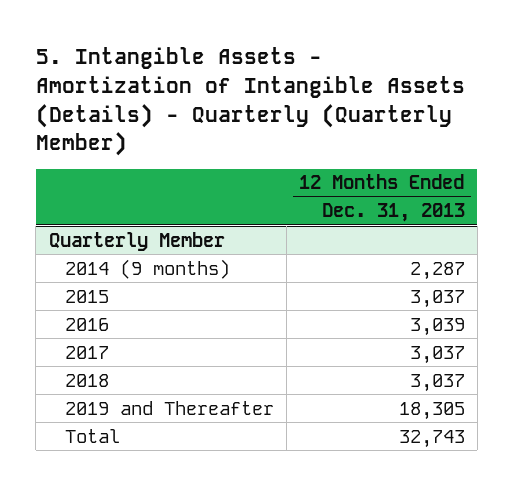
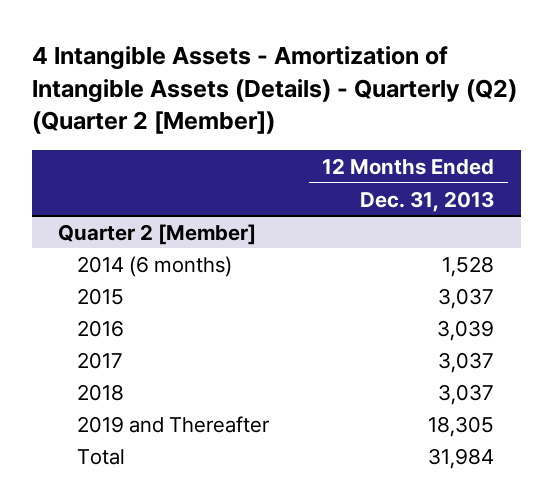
- 5. Intangible Assets - Amortization of Intangible Assets (Details) - Quarterly (Quarterly Member)
+ 4 Intangible Assets - Amortization of Intangible Assets (Details) - Quarterly (Q2) (Quarter 2 [Member])
- Quarterly Member
- 2014 (9 months) | 2,287
+ Quarter 2 [Member]
+ 2014 (6 months) | 1,528
- Total | 32,743
+ Total | 31,984

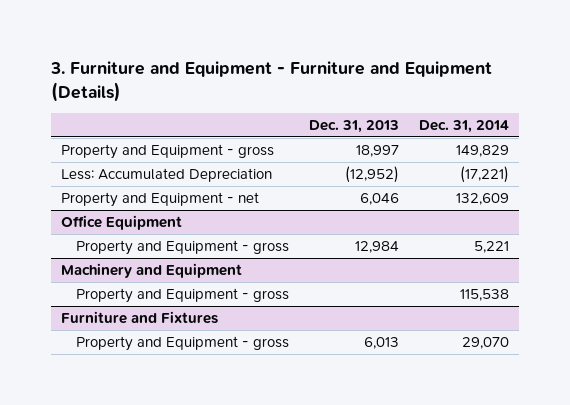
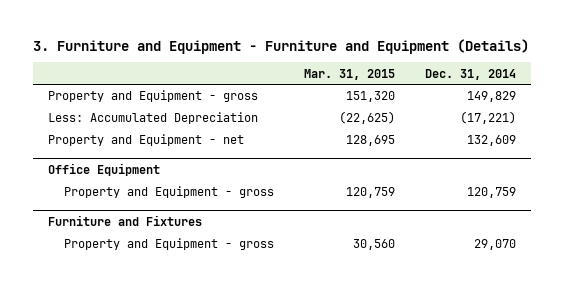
- | Dec. 31, 2013 | Dec. 31, 2014
+ | Mar. 31, 2015 | Dec. 31, 2014
@ Office Equipment
- Property and Equipment - gross | 12,984 | 5,221
- Machinery and Equipment
- Property and Equipment - gross | | 115,538
@ Office Equipment
+ Property and Equipment - gross | 120,759 | 120,759

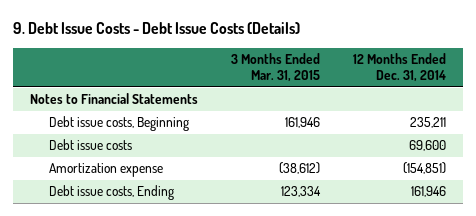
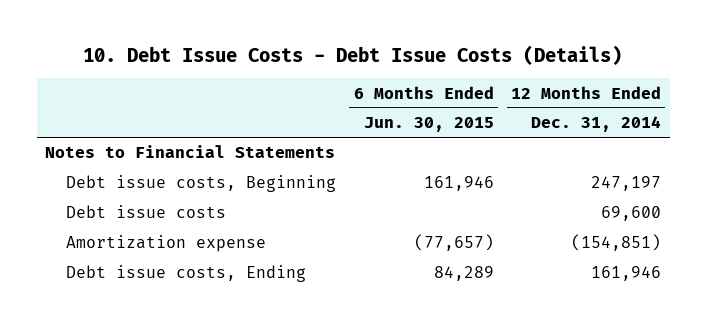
- 9. Debt Issue Costs - Debt Issue Costs (Details)
+ 10. Debt Issue Costs - Debt Issue Costs (Details)
- | 3 Months Ended Mar. 31, 2015 | 12 Months Ended Dec. 31, 2014
+ | 6 Months Ended Jun. 30, 2015 | 12 Months Ended Dec. 31, 2014
- Debt issue costs, Beginning | 161,946 | 235,211
+ Debt issue costs, Beginning | 161,946 | 247,197

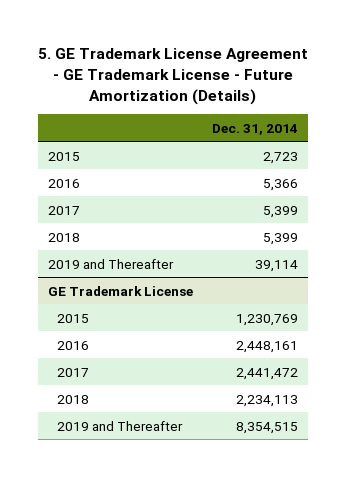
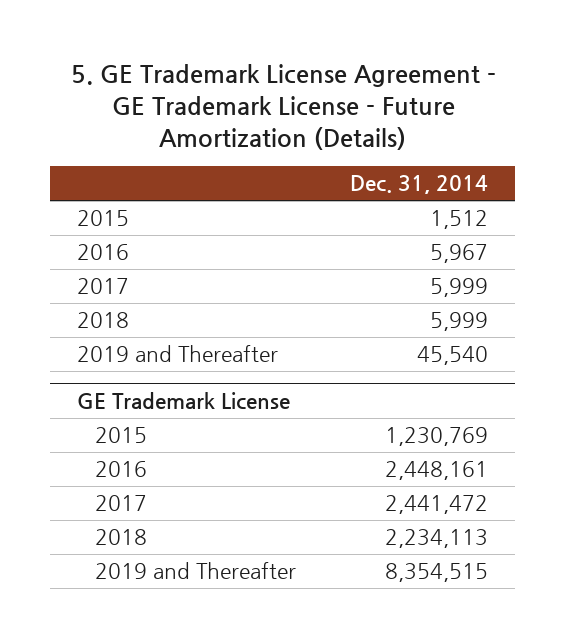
- 2015 | 2,723
- 2016 | 5,366
- 2017 | 5,399
- 2018 | 5,399
- 2019 and Thereafter | 39,114
+ 2015 | 1,512
+ 2016 | 5,967
+ 2017 | 5,999
+ 2018 | 5,999
+ 2019 and Thereafter | 45,540

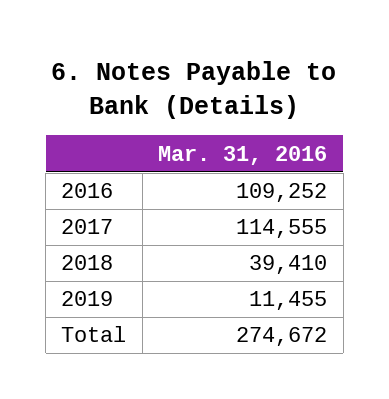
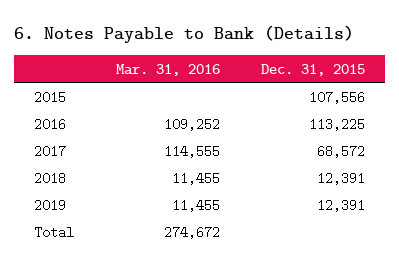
- | Mar. 31, 2016
+ | Mar. 31, 2016 | Dec. 31, 2015
+ 2015 | | 107,556
- 2018 | 39,410
+ 2018 | 11,455 | 12,391

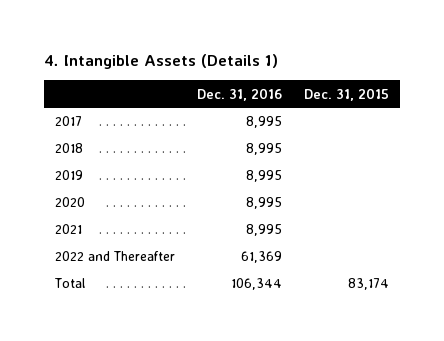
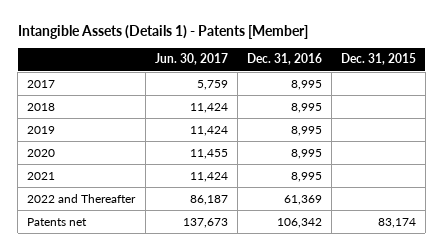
- 4. Intangible Assets (Details 1)
+ Intangible Assets (Details 1) - Patents [Member]
- | Dec. 31, 2016 | Dec. 31, 2015
+ | Jun. 30, 2017 | Dec. 31, 2016 | Dec. 31, 2015
- Total | 106,344 | 83,174
+ Patents net | 137,673 | 106,342 | 83,174

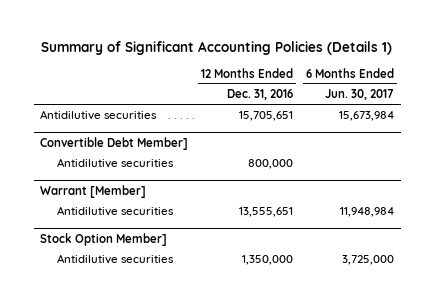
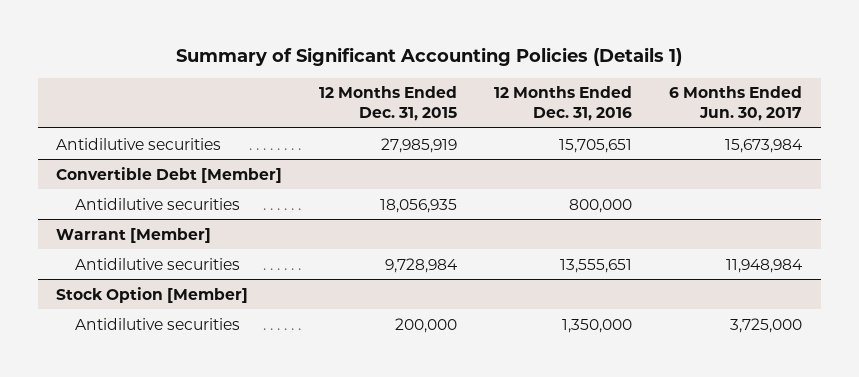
- | 12 Months Ended Dec. 31, 2016 | 6 Months Ended Jun. 30, 2017
+ | 12 Months Ended Dec. 31, 2015 | 12 Months Ended Dec. 31, 2016 | 6 Months Ended Jun. 30, 2017
- Convertible Debt Member]
+ Convertible Debt [Member]
- Stock Option Member]
+ Stock Option [Member]

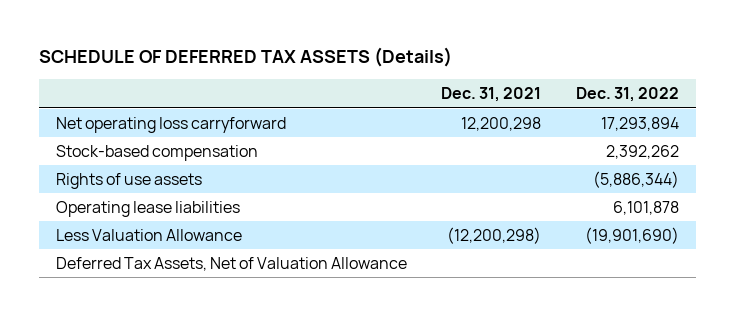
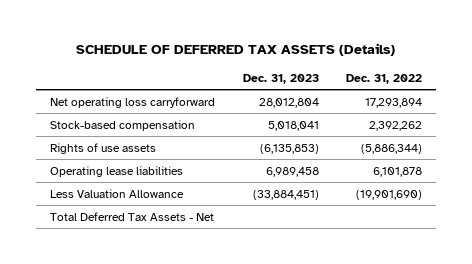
- | Dec. 31, 2021 | Dec. 31, 2022
+ | Dec. 31, 2023 | Dec. 31, 2022
- Deferred Tax Assets, Net of Valuation Allowance
+ Total Deferred Tax Assets - Net

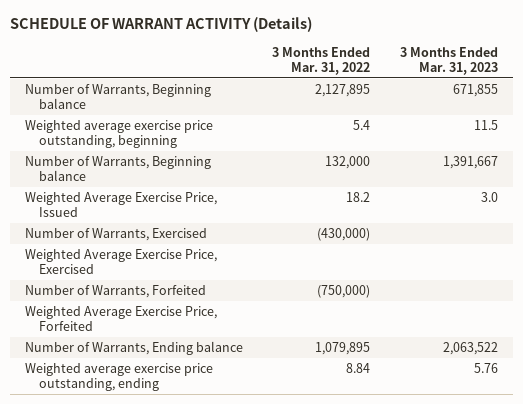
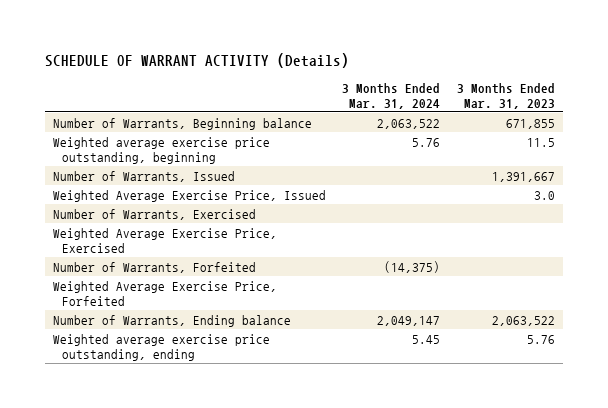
- | 3 Months Ended Mar. 31, 2022 | 3 Months Ended Mar. 31, 2023
+ | 3 Months Ended Mar. 31, 2024 | 3 Months Ended Mar. 31, 2023
- Number of Warrants, Beginning balance | 132,000 | 1,391,667
+ Number of Warrants, Issued | | 1,391,667

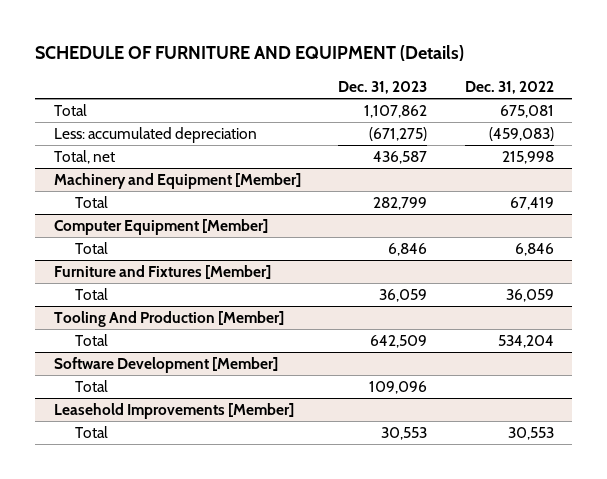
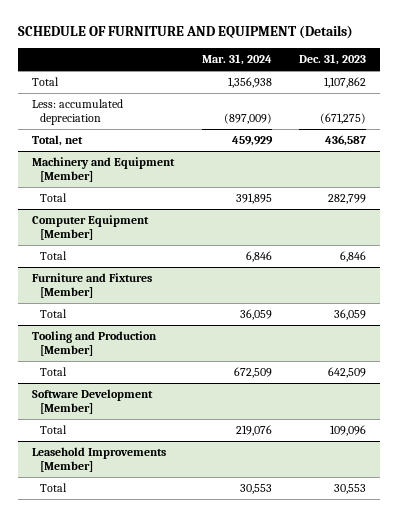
- | Dec. 31, 2023 | Dec. 31, 2022
+ | Mar. 31, 2024 | Dec. 31, 2023
- Tooling And Production [Member]
+ Tooling and Production [Member]

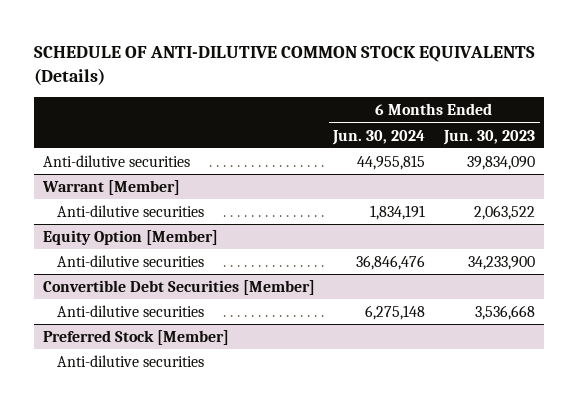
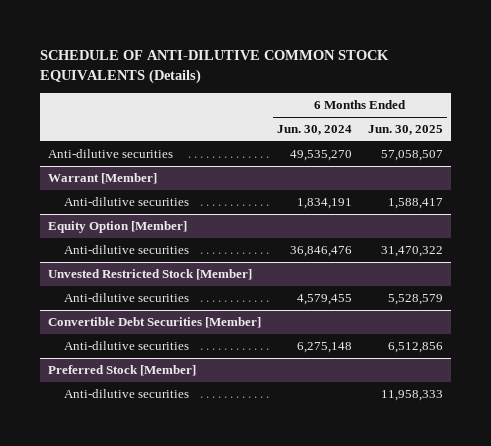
- | 6 Months Ended Jun. 30, 2024 | 6 Months Ended Jun. 30, 2023
+ | 6 Months Ended Jun. 30, 2024 | 6 Months Ended Jun. 30, 2025
- Anti-dilutive securities | 44,955,815 | 39,834,090
+ Anti-dilutive securities | 49,535,270 | 57,058,507
+ Unvested Restricted Stock [Member]
+ Anti-dilutive securities | 4,579,455 | 5,528,579

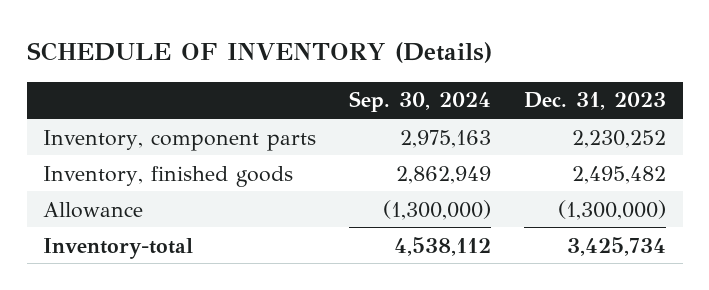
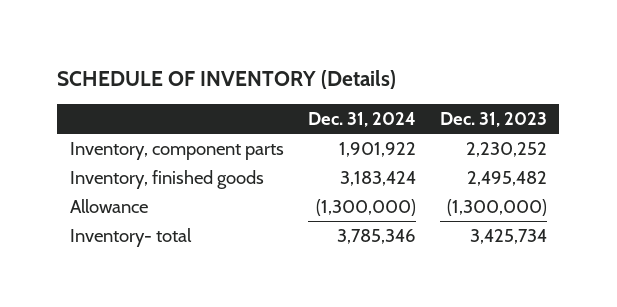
- | Sep. 30, 2024 | Dec. 31, 2023
+ | Dec. 31, 2024 | Dec. 31, 2023
- Inventory-total | 4,538,112 | 3,425,734
+ Inventory- total | 3,785,346 | 3,425,734

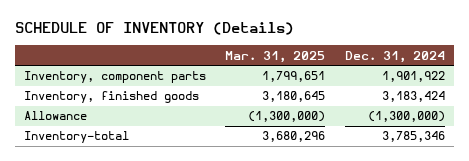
- | Dec. 31, 2024 | Dec. 31, 2023
+ | Mar. 31, 2025 | Dec. 31, 2024
- Inventory- total | 3,785,346 | 3,425,734
+ Inventory-total | 3,680,296 | 3,785,346

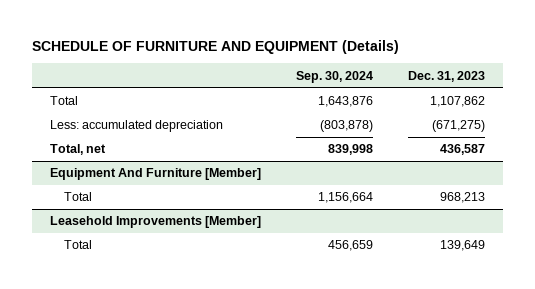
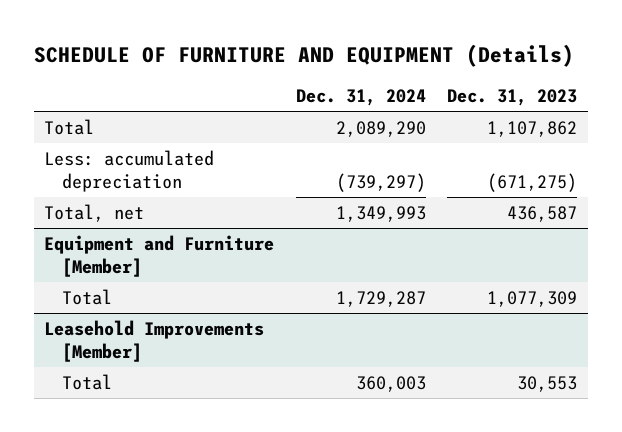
- | Sep. 30, 2024 | Dec. 31, 2023
+ | Dec. 31, 2024 | Dec. 31, 2023
- Equipment And Furniture [Member]
- Total | 1,156,664 | 968,213
+ Equipment and Furniture [Member]
+ Total | 1,729,287 | 1,077,309
@ Leasehold Improvements [Member]
- Total | 456,659 | 139,649
+ Total | 360,003 | 30,553

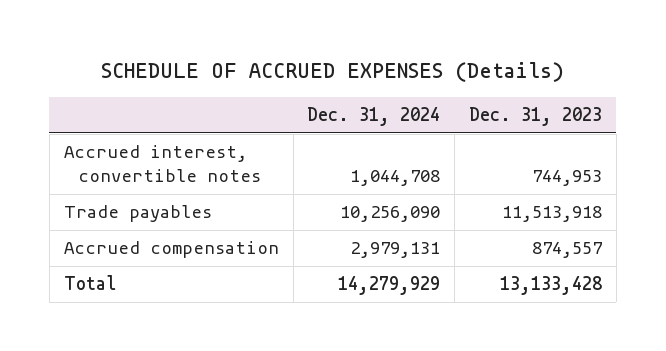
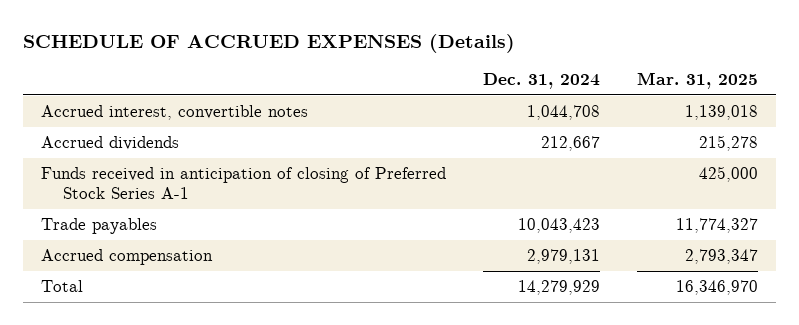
- | Dec. 31, 2024 | Dec. 31, 2023
+ | Dec. 31, 2024 | Mar. 31, 2025
- Trade payables | 10,256,090 | 11,513,918
+ Accrued dividends | 212,667 | 215,278
+ Funds received in anticipation of closing of Preferred Stock Series A-1 | | 425,000
+ Trade payables | 10,043,423 | 11,774,327

